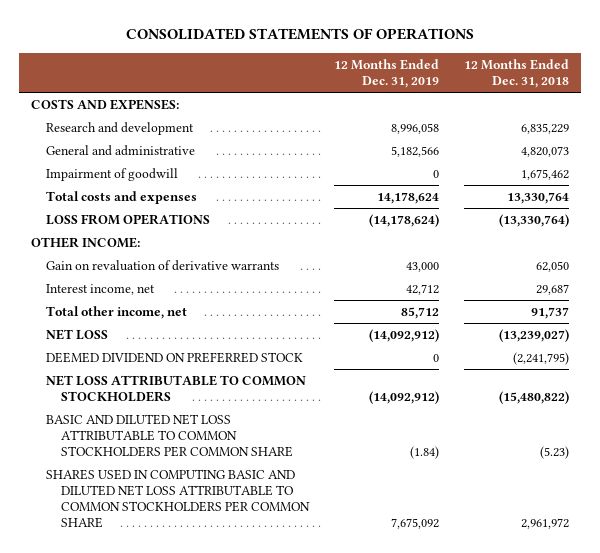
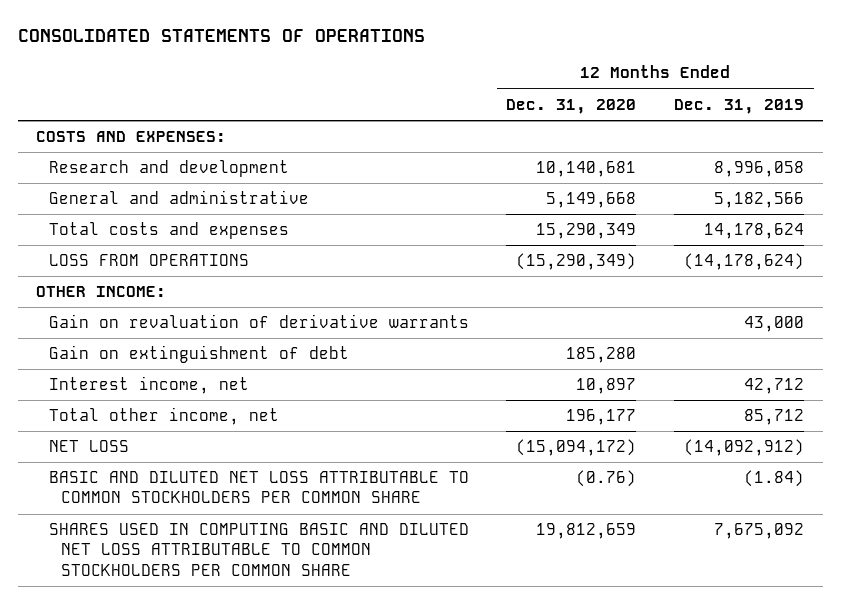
- | 12 Months Ended Dec. 31, 2019 | 12 Months Ended Dec. 31, 2018
+ | 12 Months Ended Dec. 31, 2020 | 12 Months Ended Dec. 31, 2019
- Impairment of goodwill | 0 | 1,675,462
+ Gain on extinguishment of debt | 185,280 |
- DEEMED DIVIDEND ON PREFERRED STOCK | 0 | (2,241,795)
- NET LOSS ATTRIBUTABLE TO COMMON STOCKHOLDERS | (14,092,912) | (15,480,822)

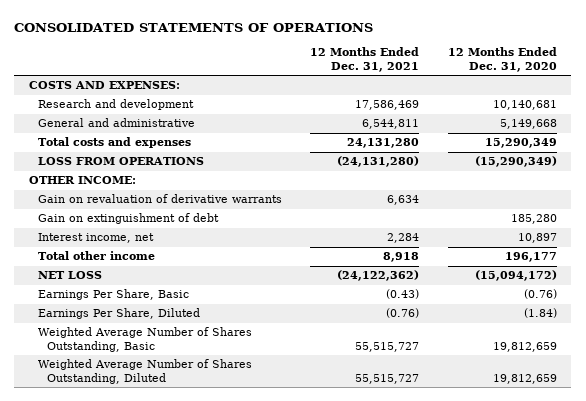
- | 12 Months Ended Dec. 31, 2020 | 12 Months Ended Dec. 31, 2019
+ | 12 Months Ended Dec. 31, 2021 | 12 Months Ended Dec. 31, 2020
- Total other income, net | 196,177 | 85,712
+ Total other income | 8,918 | 196,177
- BASIC AND DILUTED NET LOSS ATTRIBUTABLE TO COMMON STOCKHOLDERS PER COMMON SHARE | (0.76) | (1.84)
- SHARES USED IN COMPUTING BASIC AND DILUTED NET LOSS ATTRIBUTABLE TO COMMON STOCKHOLDERS PER COMMON SHARE | 19,812,659 | 7,675,092
+ Earnings Per Share, Basic | (0.43) | (0.76)
+ Earnings Per Share, Diluted | (0.76) | (1.84)
+ Weighted Average Number of Shares Outstanding, Basic | 55,515,727 | 19,812,659
+ Weighted Average Number of Shares Outstanding, Diluted | 55,515,727 | 19,812,659

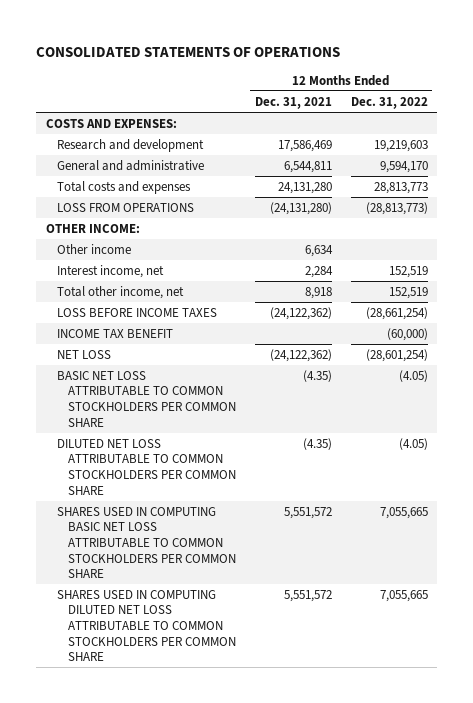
- | 12 Months Ended Dec. 31, 2021 | 12 Months Ended Dec. 31, 2020
+ | 12 Months Ended Dec. 31, 2021 | 12 Months Ended Dec. 31, 2022
- Gain on revaluation of derivative warrants | 6,634 |
- Gain on extinguishment of debt | | 185,280
+ Other income | 6,634 |
- Total other income | 8,918 | 196,177
+ Total other income, net | 8,918 | 152,519
+ LOSS BEFORE INCOME TAXES | (24,122,362) | (28,661,254)
+ INCOME TAX BENEFIT | | (60,000)
- Earnings Per Share, Basic | (0.43) | (0.76)
- Earnings Per Share, Diluted | (0.76) | (1.84)
- Weighted Average Number of Shares Outstanding, Basic | 55,515,727 | 19,812,659
- Weighted Average Number of Shares Outstanding, Diluted | 55,515,727 | 19,812,659
+ BASIC NET LOSS ATTRIBUTABLE TO COMMON STOCKHOLDERS PER COMMON SHARE | (4.35) | (4.05)
+ DILUTED NET LOSS ATTRIBUTABLE TO COMMON STOCKHOLDERS PER COMMON SHARE | (4.35) | (4.05)
+ SHARES USED IN COMPUTING BASIC NET LOSS ATTRIBUTABLE TO COMMON STOCKHOLDERS PER COMMON SHARE | 5,551,572 | 7,055,665
+ SHARES USED IN COMPUTING DILUTED NET LOSS ATTRIBUTABLE TO COMMON STOCKHOLDERS PER COMMON SHARE | 5,551,572 | 7,055,665

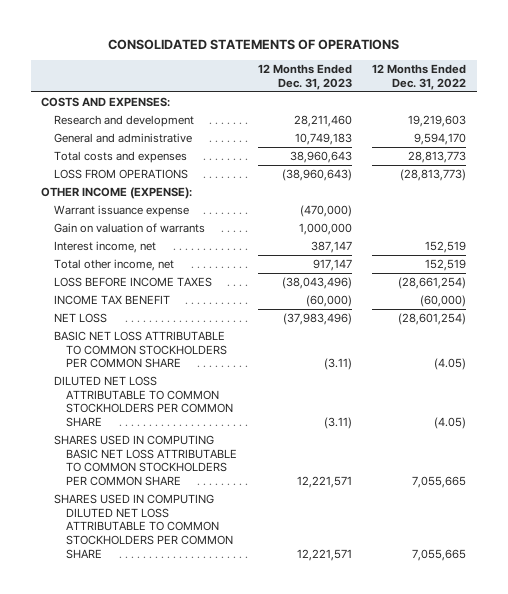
- | 12 Months Ended Dec. 31, 2021 | 12 Months Ended Dec. 31, 2022
+ | 12 Months Ended Dec. 31, 2023 | 12 Months Ended Dec. 31, 2022
- OTHER INCOME:
- Other income | 6,634 |
+ OTHER INCOME (EXPENSE):
+ Warrant issuance expense | (470,000) |
+ Gain on valuation of warrants | 1,000,000 |

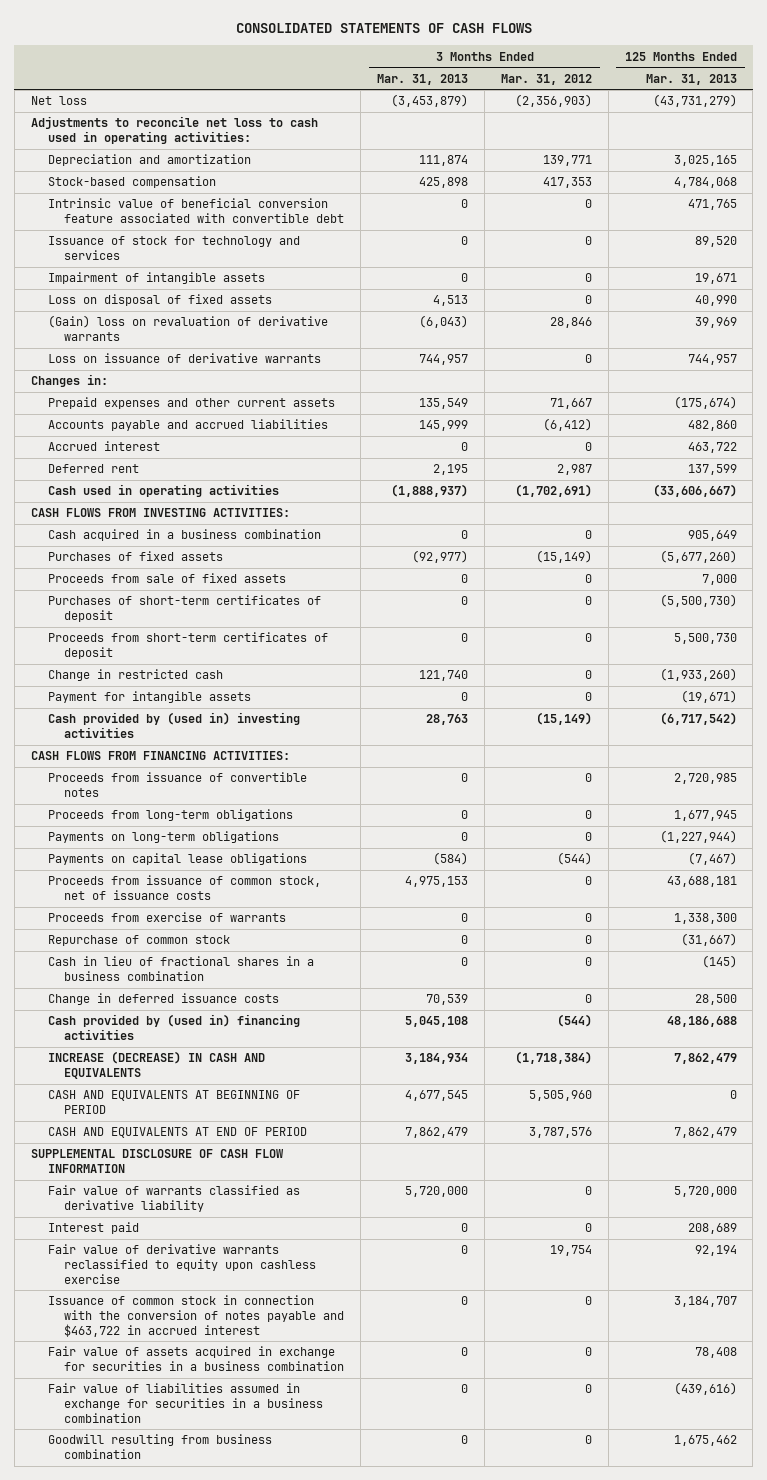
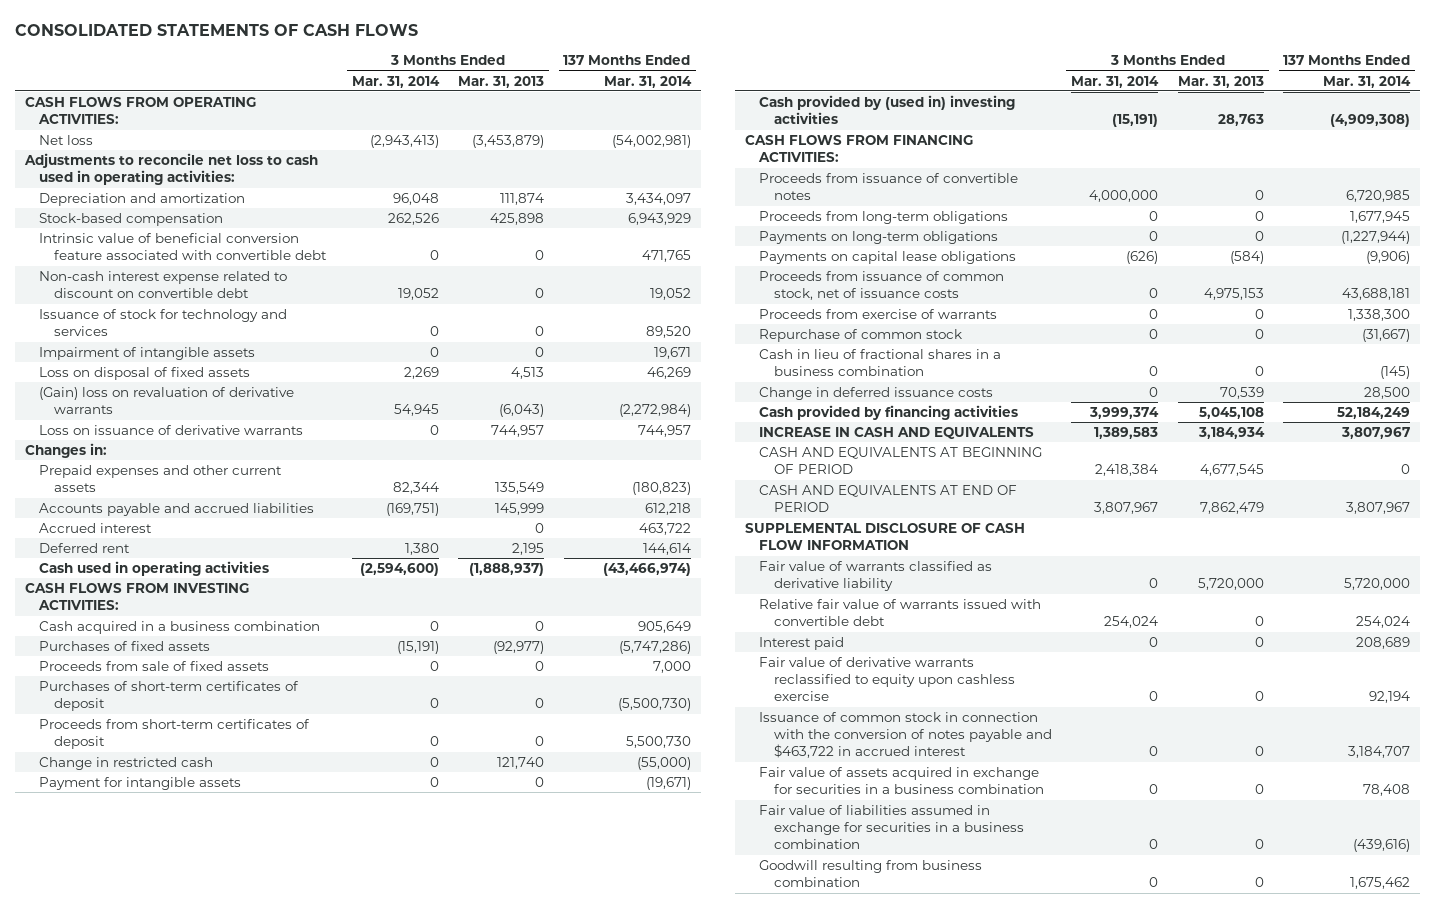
- | 3 Months Ended Mar. 31, 2013 | 3 Months Ended Mar. 31, 2012 | 125 Months Ended Mar. 31, 2013
+ | 3 Months Ended Mar. 31, 2014 | 3 Months Ended Mar. 31, 2013 | 137 Months Ended Mar. 31, 2014
+ CASH FLOWS FROM OPERATING ACTIVITIES:
+ Non-cash interest expense related to discount on convertible debt | 19,052 | 0 | 19,052
- Cash provided by (used in) financing activities | 5,045,108 | (544) | 48,186,688
- INCREASE (DECREASE) IN CASH AND EQUIVALENTS | 3,184,934 | (1,718,384) | 7,862,479
+ Cash provided by financing activities | 3,999,374 | 5,045,108 | 52,184,249
+ INCREASE IN CASH AND EQUIVALENTS | 1,389,583 | 3,184,934 | 3,807,967
+ Relative fair value of warrants issued with convertible debt | 254,024 | 0 | 254,024

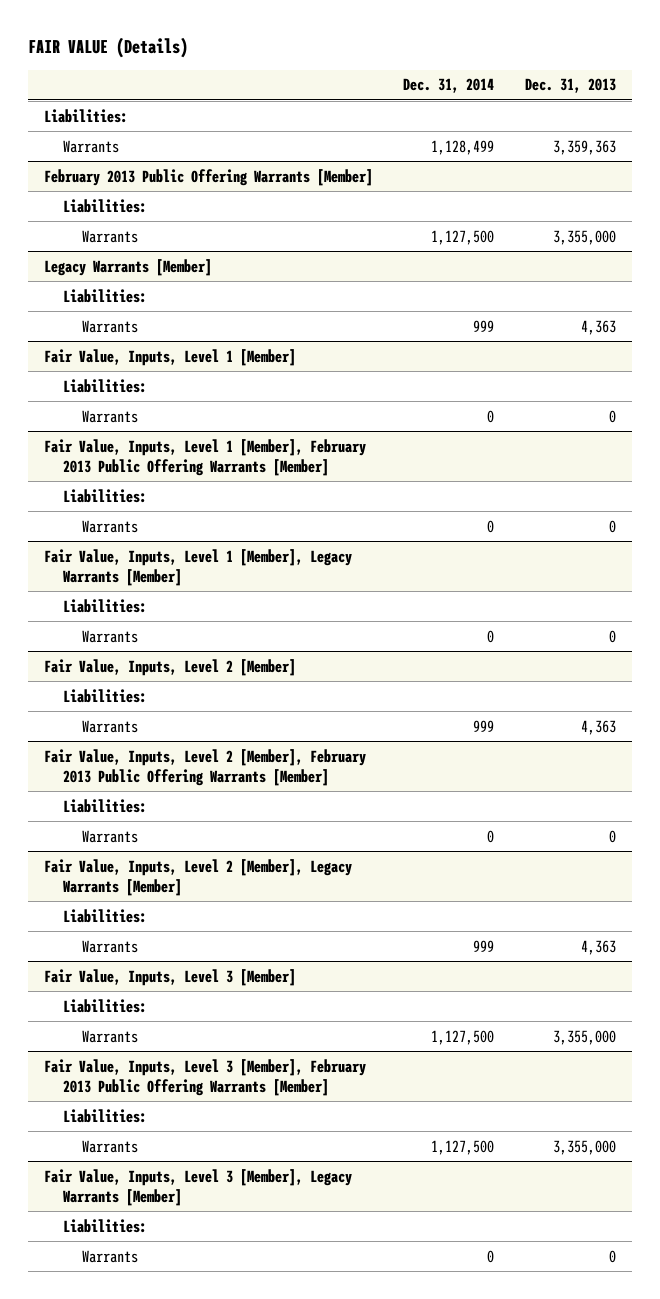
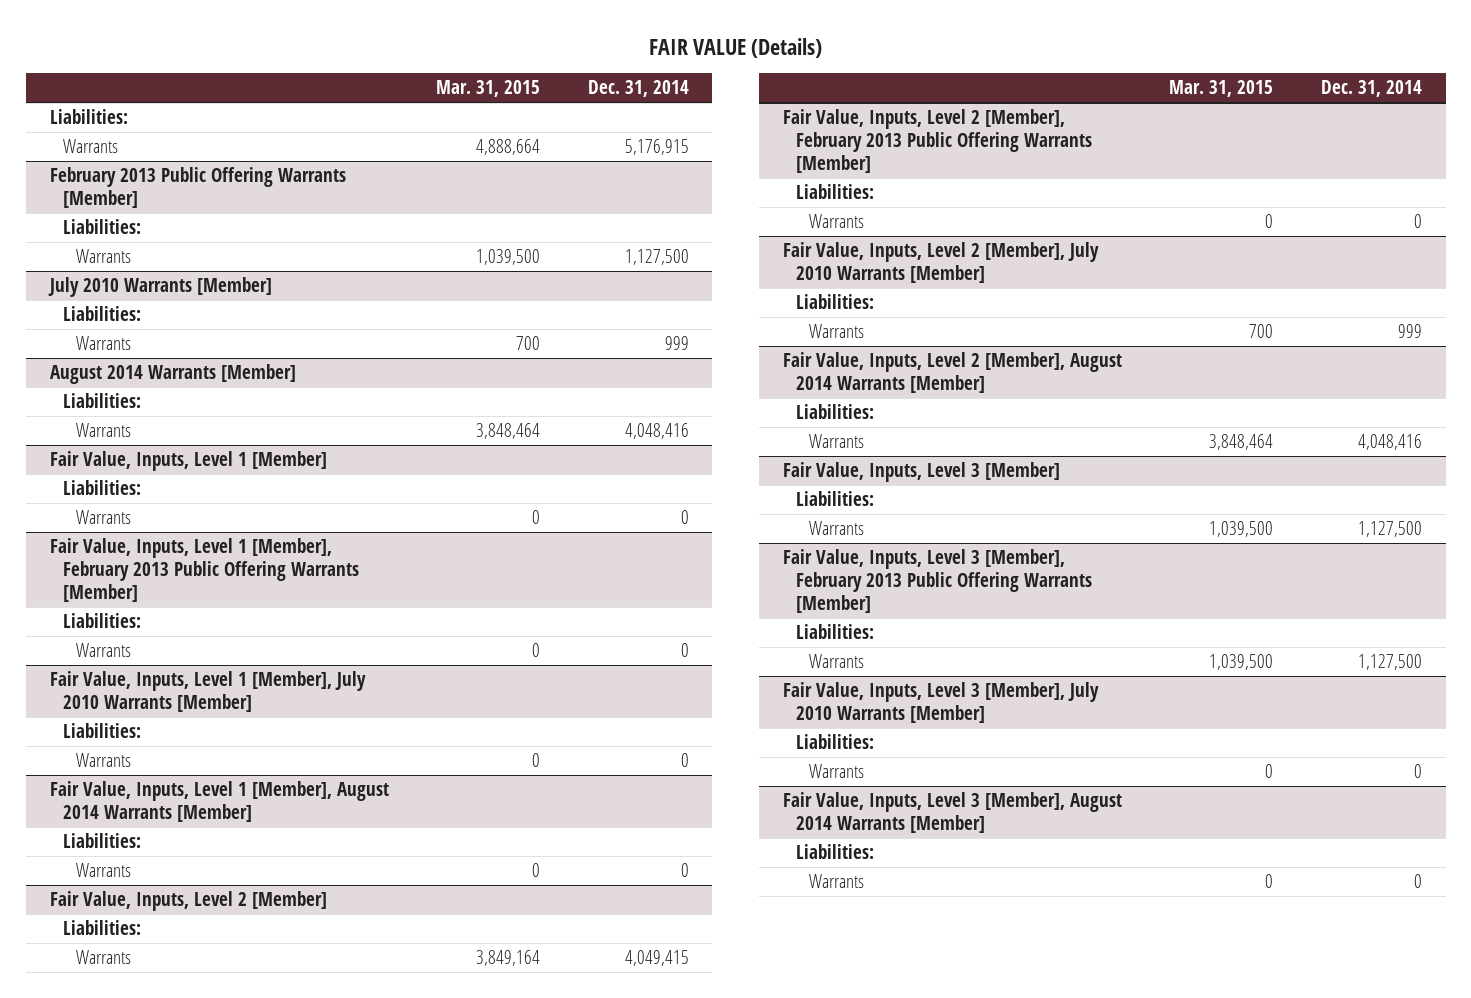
- | Dec. 31, 2014 | Dec. 31, 2013
+ | Mar. 31, 2015 | Dec. 31, 2014
- Warrants | 1,128,499 | 3,359,363
+ Warrants | 4,888,664 | 5,176,915
- Legacy Warrants [Member]
+ July 2010 Warrants [Member]
+ August 2014 Warrants [Member]
+ Liabilities:
+ Warrants | 3,848,464 | 4,048,416
- Fair Value, Inputs, Level 1 [Member], Legacy Warrants [Member]
+ Fair Value, Inputs, Level 1 [Member], July 2010 Warrants [Member]
+ Fair Value, Inputs, Level 1 [Member], August 2014 Warrants [Member]
+ Liabilities:
+ Warrants | 0 | 0
@ Fair Value, Inputs, Level 2 [Member]
- Warrants | 999 | 4,363
+ Warrants | 3,849,164 | 4,049,415
- Fair Value, Inputs, Level 2 [Member], Legacy Warrants [Member]
+ Fair Value, Inputs, Level 2 [Member], July 2010 Warrants [Member]
+ Fair Value, Inputs, Level 2 [Member], August 2014 Warrants [Member]
+ Liabilities:
+ Warrants | 3,848,464 | 4,048,416
- Fair Value, Inputs, Level 3 [Member], Legacy Warrants [Member]
+ Fair Value, Inputs, Level 3 [Member], July 2010 Warrants [Member]
+ Fair Value, Inputs, Level 3 [Member], August 2014 Warrants [Member]
+ Liabilities:
+ Warrants | 0 | 0

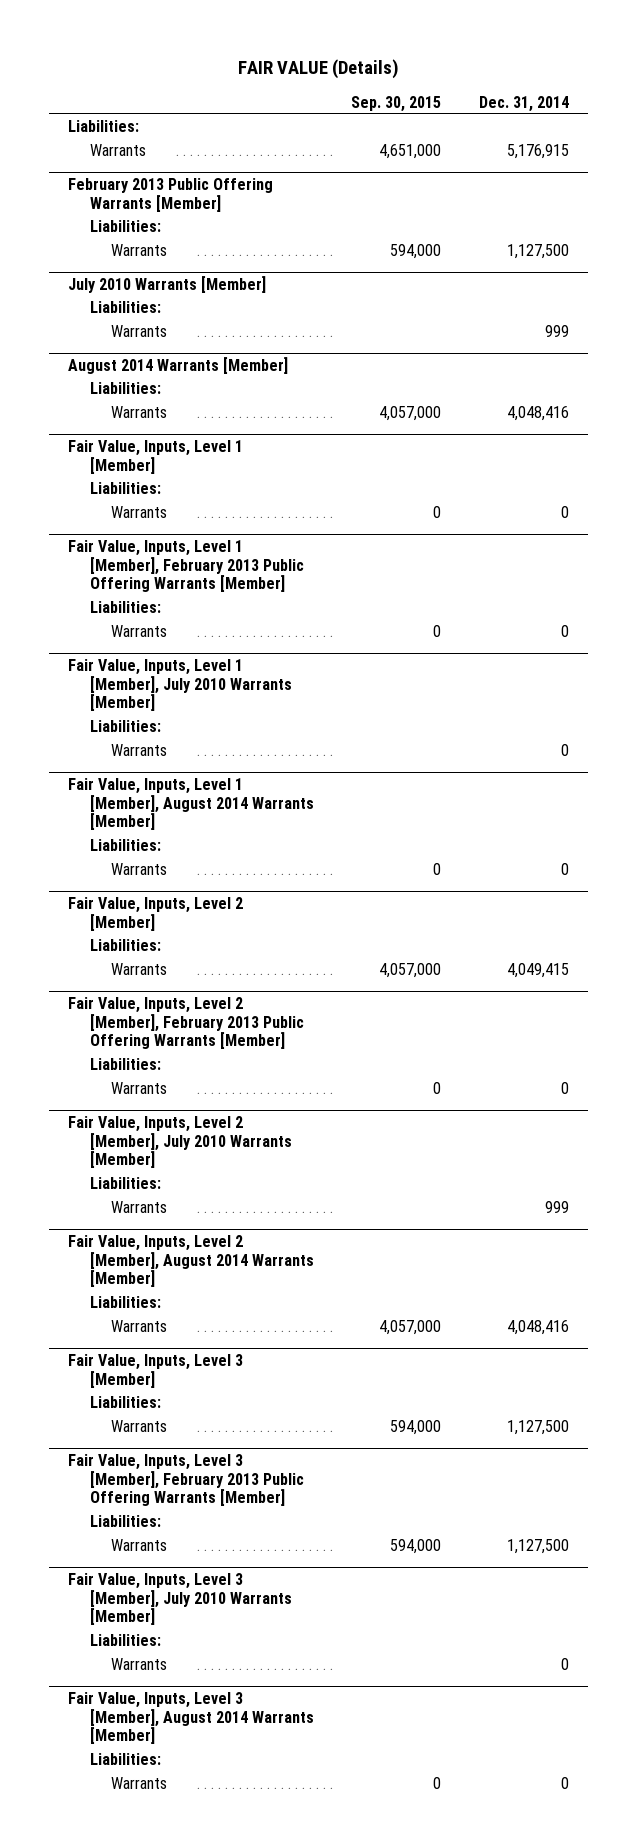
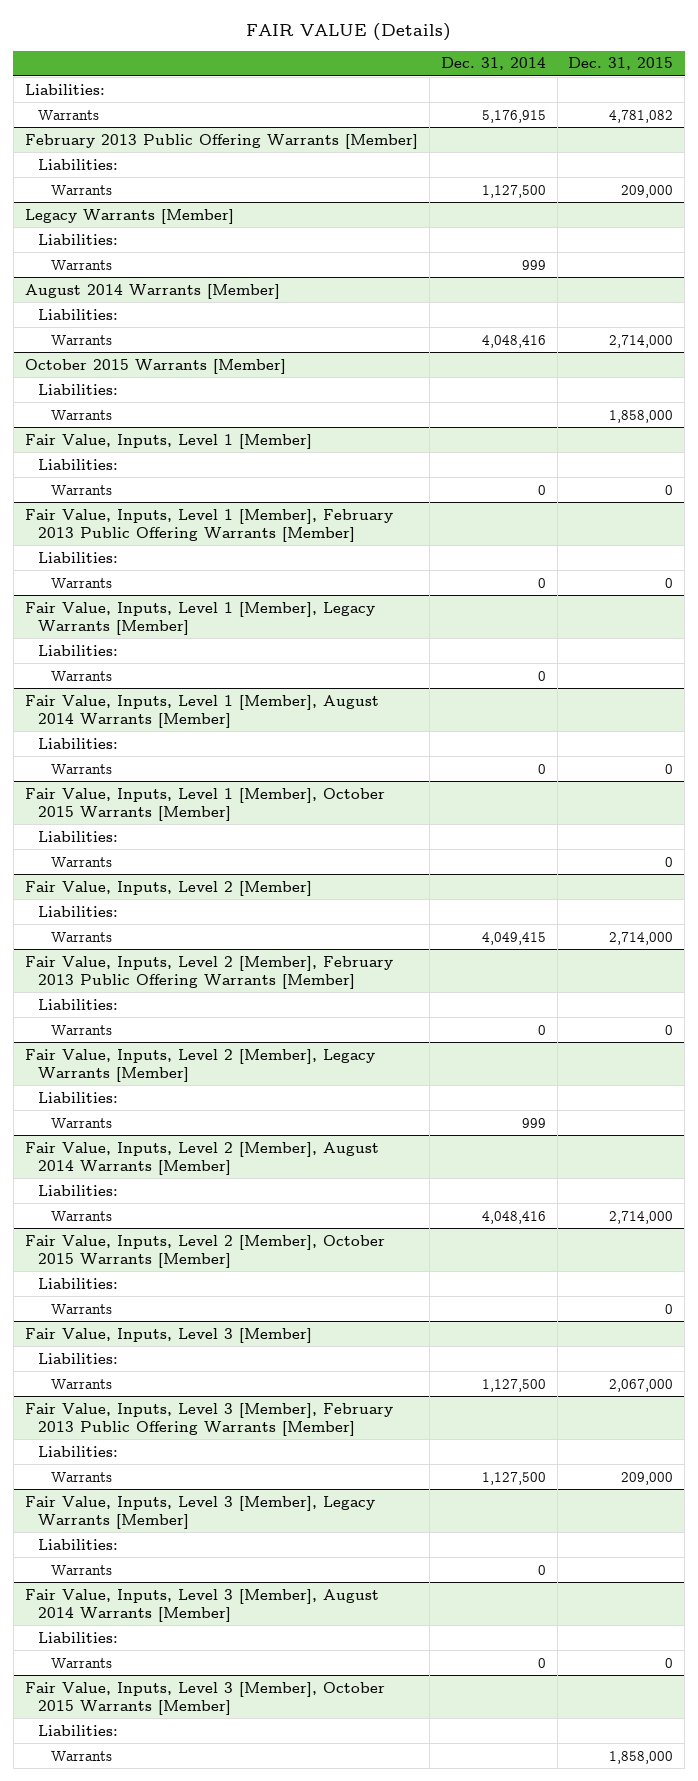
- | Sep. 30, 2015 | Dec. 31, 2014
+ | Dec. 31, 2014 | Dec. 31, 2015
- July 2010 Warrants [Member]
+ Legacy Warrants [Member]
+ October 2015 Warrants [Member]
+ Liabilities:
+ Warrants | | 1,858,000
- Fair Value, Inputs, Level 1 [Member], July 2010 Warrants [Member]
+ Fair Value, Inputs, Level 1 [Member], Legacy Warrants [Member]
+ Fair Value, Inputs, Level 1 [Member], October 2015 Warrants [Member]
+ Liabilities:
+ Warrants | | 0
- Fair Value, Inputs, Level 2 [Member], July 2010 Warrants [Member]
+ Fair Value, Inputs, Level 2 [Member], Legacy Warrants [Member]
+ Fair Value, Inputs, Level 2 [Member], October 2015 Warrants [Member]
+ Liabilities:
+ Warrants | | 0
- Fair Value, Inputs, Level 3 [Member], July 2010 Warrants [Member]
+ Fair Value, Inputs, Level 3 [Member], Legacy Warrants [Member]
+ Fair Value, Inputs, Level 3 [Member], October 2015 Warrants [Member]
+ Liabilities:
+ Warrants | | 1,858,000

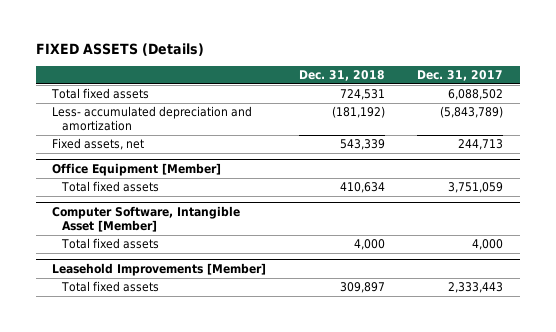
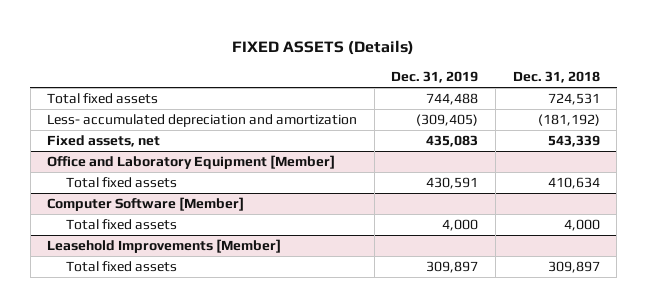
- | Dec. 31, 2018 | Dec. 31, 2017
+ | Dec. 31, 2019 | Dec. 31, 2018
- Office Equipment [Member]
+ Office and Laboratory Equipment [Member]
- Computer Software, Intangible Asset [Member]
+ Computer Software [Member]

